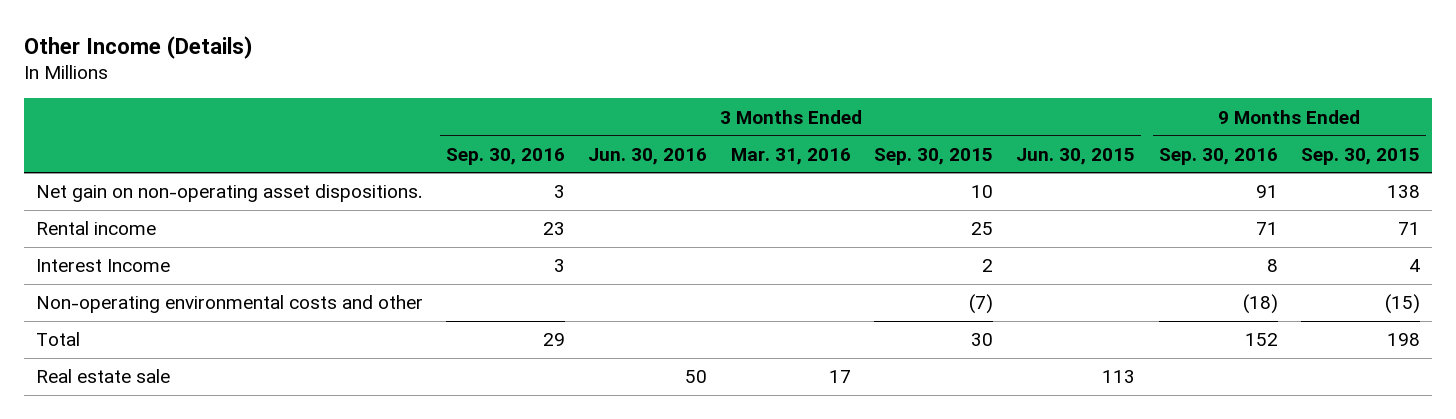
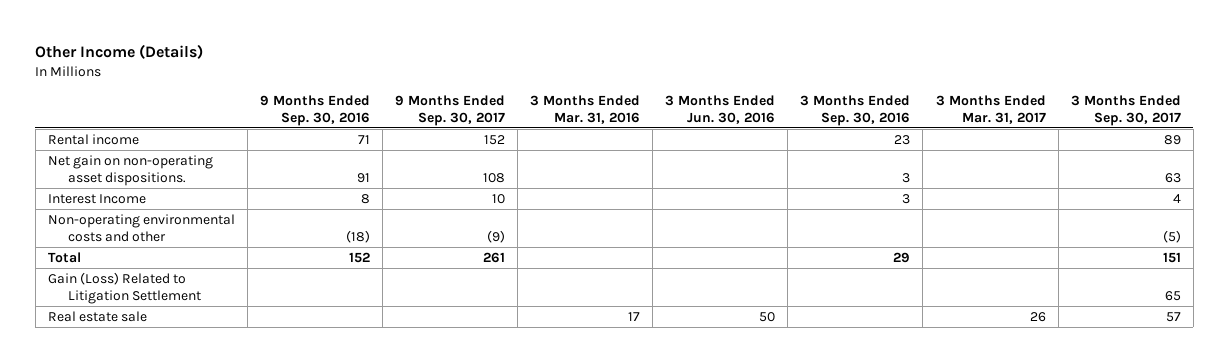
- | 3 Months Ended Sep. 30, 2016 | 3 Months Ended Jun. 30, 2016 | 3 Months Ended Mar. 31, 2016 | 3 Months Ended Sep. 30, 2015 | 3 Months Ended Jun. 30, 2015 | 9 Months Ended Sep. 30, 2016 | 9 Months Ended Sep. 30, 2015
+ | 9 Months Ended Sep. 30, 2016 | 9 Months Ended Sep. 30, 2017 | 3 Months Ended Mar. 31, 2016 | 3 Months Ended Jun. 30, 2016 | 3 Months Ended Sep. 30, 2016 | 3 Months Ended Mar. 31, 2017 | 3 Months Ended Sep. 30, 2017
moved down: Net gain on non-operating asset dispositions. | 91 | 108 | | | 3 | | 63
+ Gain (Loss) Related to Litigation Settlement | | | | | | | 65

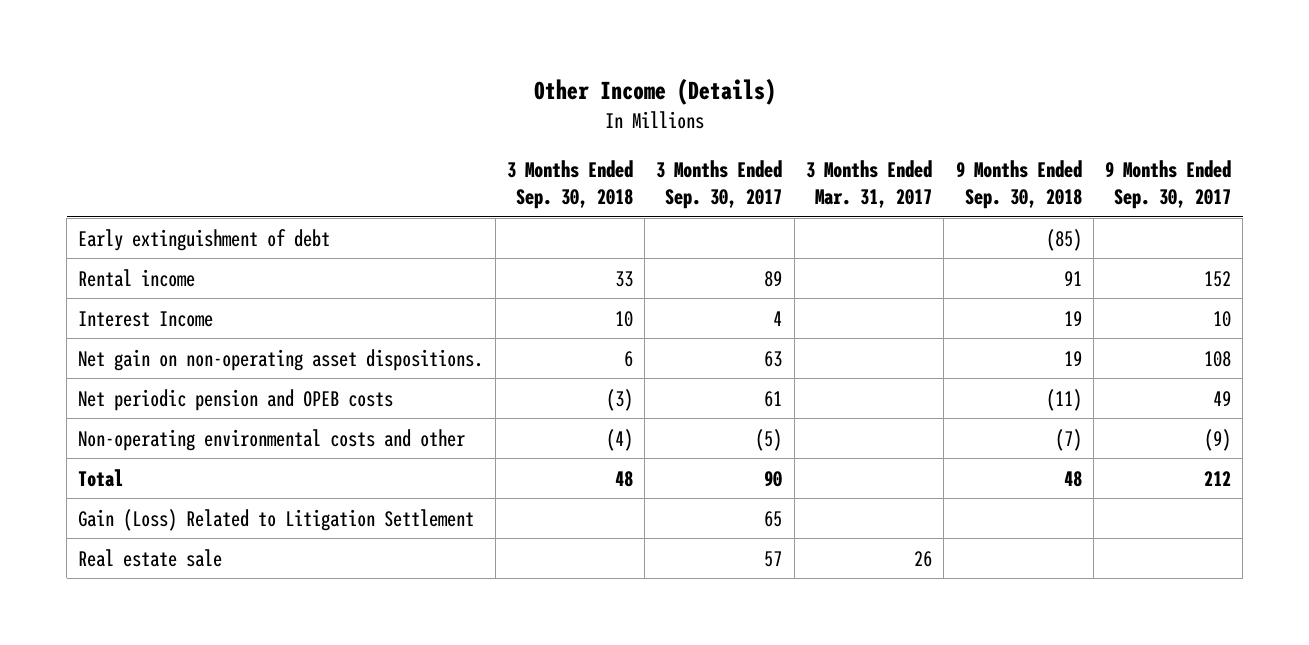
- | 9 Months Ended Sep. 30, 2016 | 9 Months Ended Sep. 30, 2017 | 3 Months Ended Mar. 31, 2016 | 3 Months Ended Jun. 30, 2016 | 3 Months Ended Sep. 30, 2016 | 3 Months Ended Mar. 31, 2017 | 3 Months Ended Sep. 30, 2017
+ | 3 Months Ended Sep. 30, 2018 | 3 Months Ended Sep. 30, 2017 | 3 Months Ended Mar. 31, 2017 | 9 Months Ended Sep. 30, 2018 | 9 Months Ended Sep. 30, 2017
+ Early extinguishment of debt | | | | (85) |
moved down: Net gain on non-operating asset dispositions. | 6 | 63 | | 19 | 108
+ Net periodic pension and OPEB costs | (3) | 61 | | (11) | 49
- Total | 152 | 261 | | | 29 | | 151
+ Total | 48 | 90 | | 48 | 212

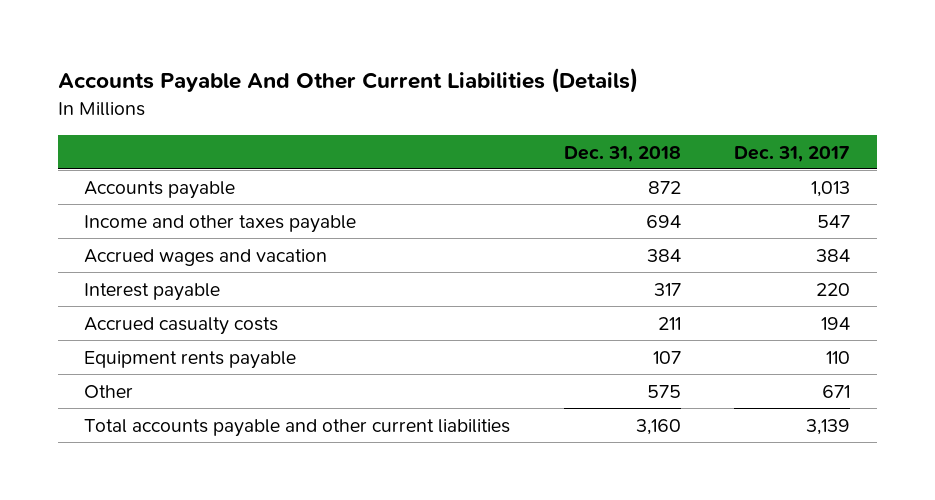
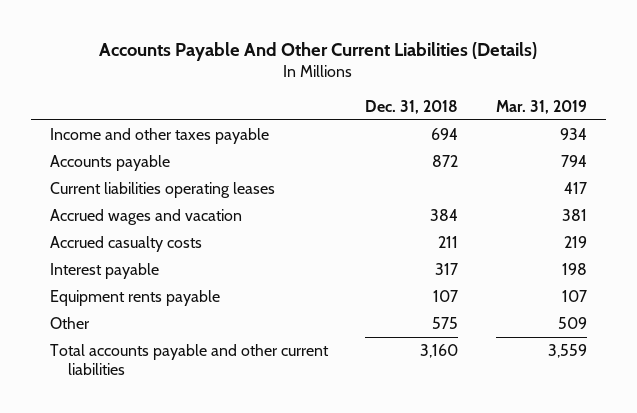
- | Dec. 31, 2018 | Dec. 31, 2017
+ | Dec. 31, 2018 | Mar. 31, 2019
moved down: Accounts payable | 872 | 794
+ Current liabilities operating leases | | 417
moved down: Interest payable | 317 | 198

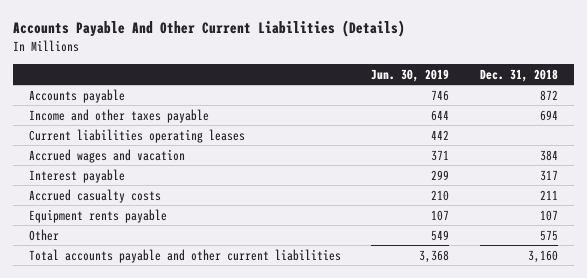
- | Dec. 31, 2018 | Mar. 31, 2019
+ | Jun. 30, 2019 | Dec. 31, 2018
moved down: Income and other taxes payable | 644 | 694
moved down: Accrued casualty costs | 210 | 211

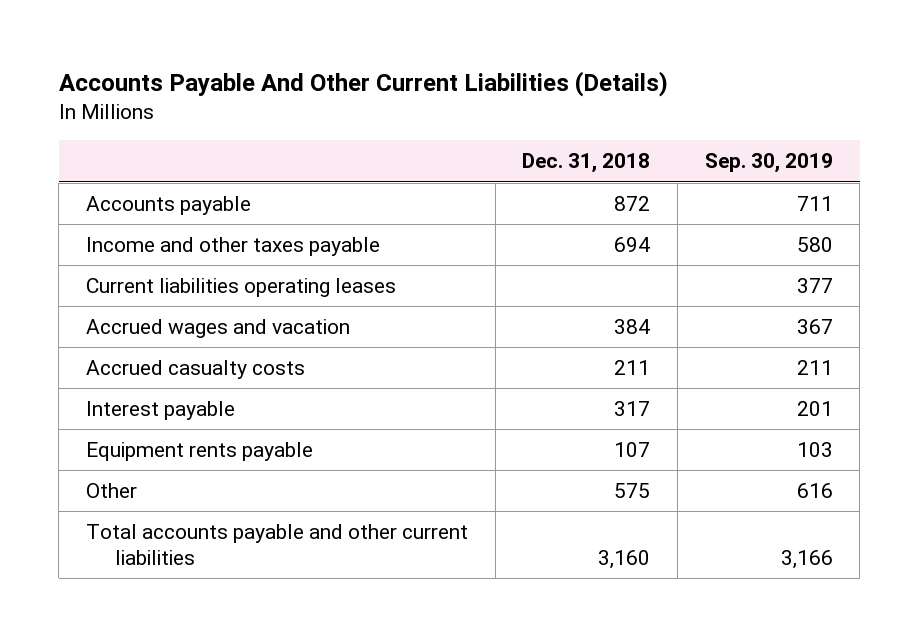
- | Jun. 30, 2019 | Dec. 31, 2018
+ | Dec. 31, 2018 | Sep. 30, 2019
moved down: Interest payable | 317 | 201

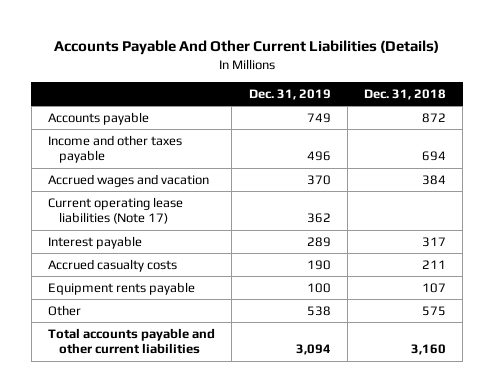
- | Dec. 31, 2018 | Sep. 30, 2019
+ | Dec. 31, 2019 | Dec. 31, 2018
- Current liabilities operating leases | | 377
+ Current operating lease liabilities (Note 17) | 362 |
moved down: Accrued casualty costs | 190 | 211

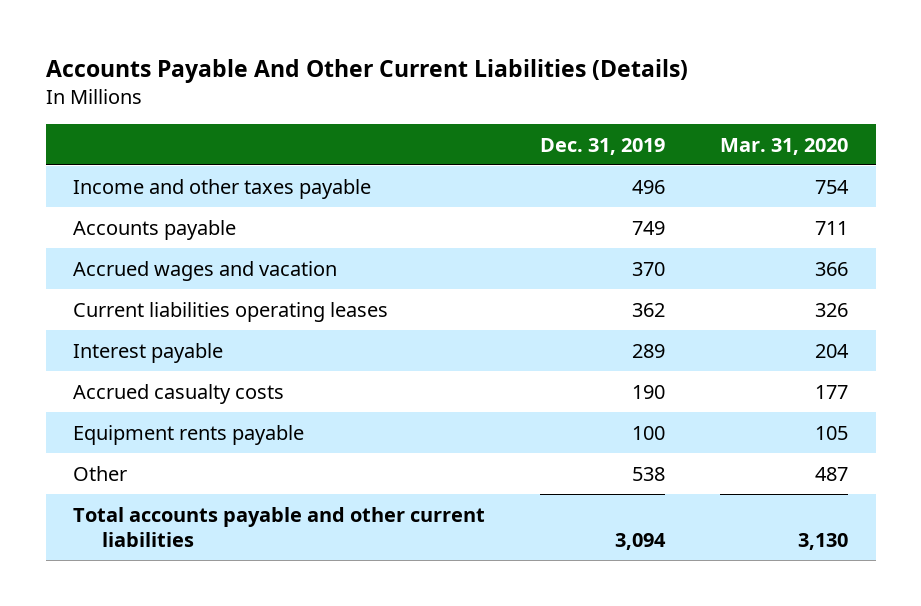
- | Dec. 31, 2019 | Dec. 31, 2018
+ | Dec. 31, 2019 | Mar. 31, 2020
moved down: Accounts payable | 749 | 711
- Current operating lease liabilities (Note 17) | 362 |
+ Current liabilities operating leases | 362 | 326

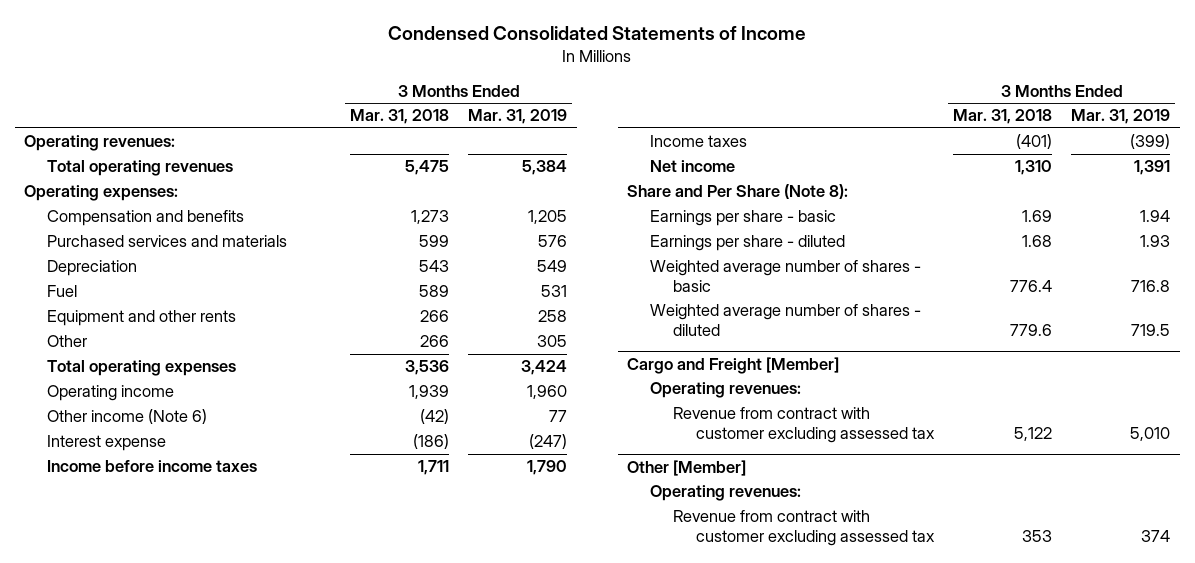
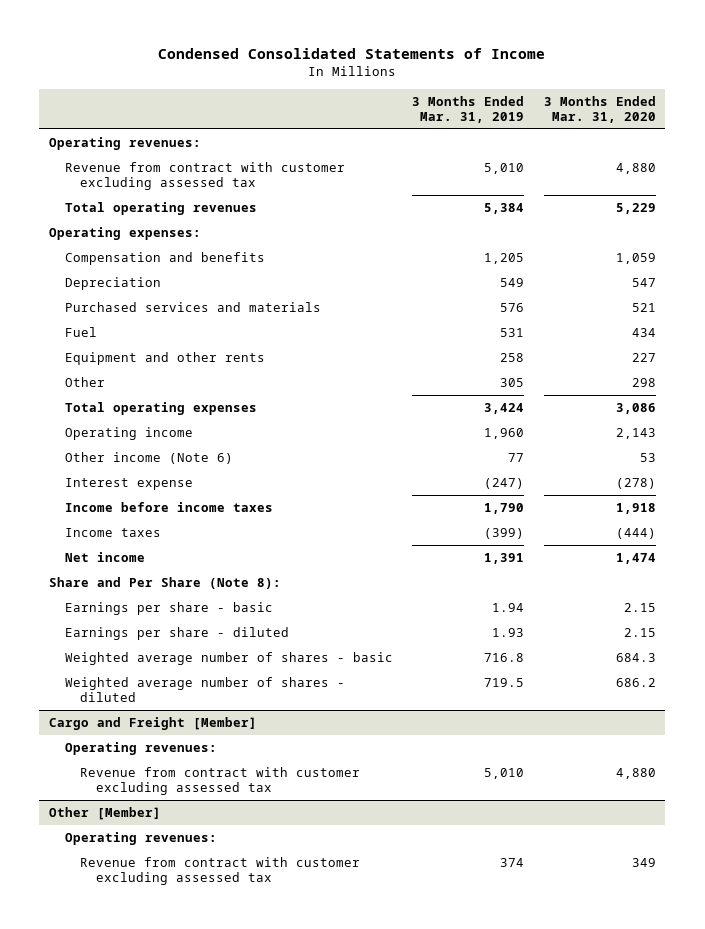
- | 3 Months Ended Mar. 31, 2018 | 3 Months Ended Mar. 31, 2019
+ | 3 Months Ended Mar. 31, 2019 | 3 Months Ended Mar. 31, 2020
+ Revenue from contract with customer excluding assessed tax | 5,010 | 4,880
moved down: Purchased services and materials | 576 | 521

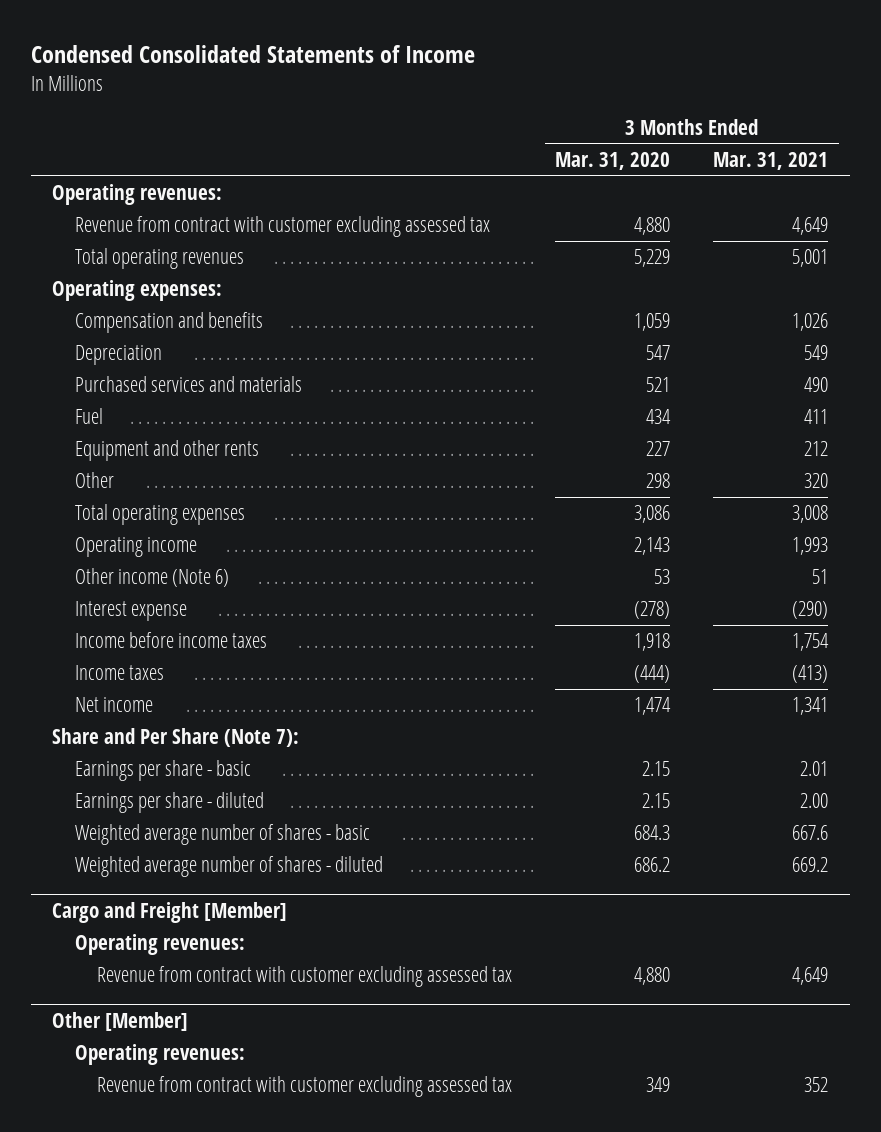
- | 3 Months Ended Mar. 31, 2019 | 3 Months Ended Mar. 31, 2020
+ | 3 Months Ended Mar. 31, 2020 | 3 Months Ended Mar. 31, 2021
- Share and Per Share (Note 8):
+ Share and Per Share (Note 7):

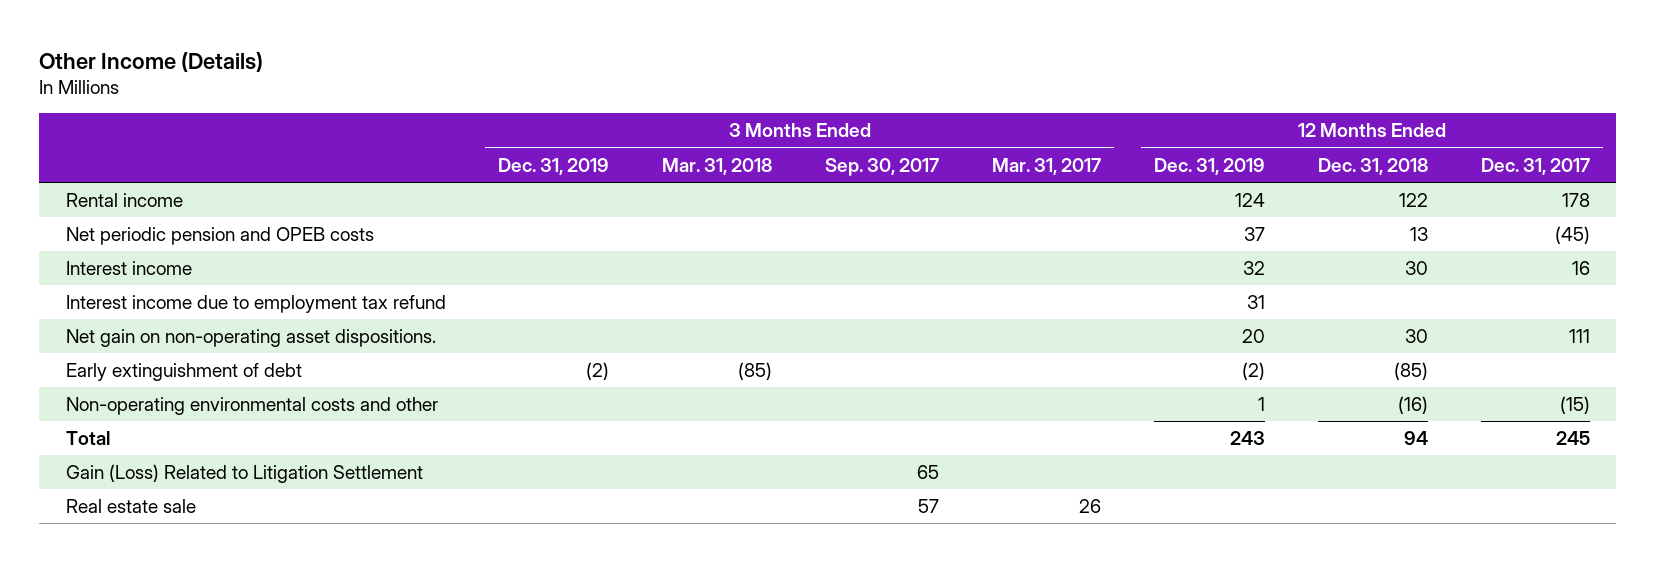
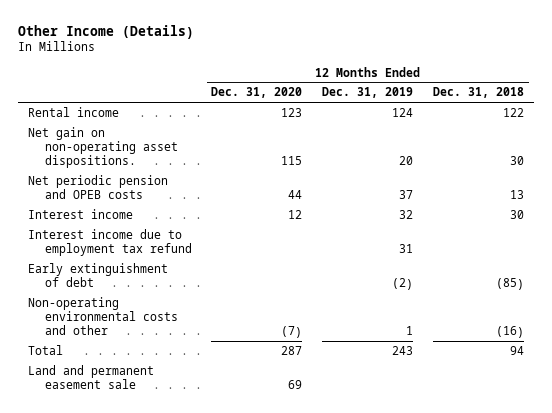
- | 3 Months Ended Dec. 31, 2019 | 3 Months Ended Mar. 31, 2018 | 3 Months Ended Sep. 30, 2017 | 3 Months Ended Mar. 31, 2017 | 12 Months Ended Dec. 31, 2019 | 12 Months Ended Dec. 31, 2018 | 12 Months Ended Dec. 31, 2017
+ | 12 Months Ended Dec. 31, 2020 | 12 Months Ended Dec. 31, 2019 | 12 Months Ended Dec. 31, 2018
moved up: Net gain on non-operating asset dispositions. | 115 | 20 | 30
- Gain (Loss) Related to Litigation Settlement | | | 65 | | | |
- Real estate sale | | | 57 | 26 | | |
+ Land and permanent easement sale | 69 | |

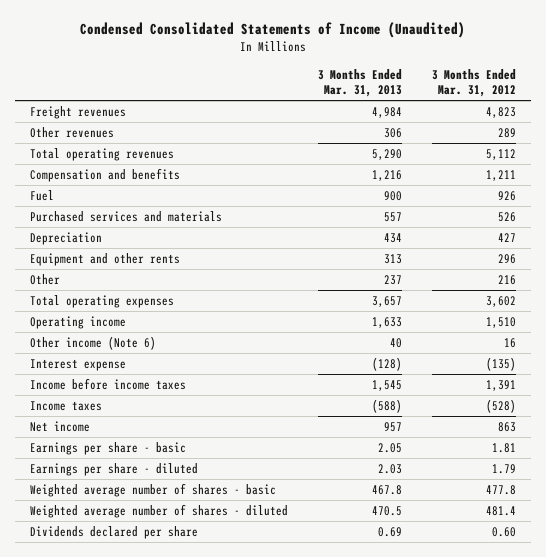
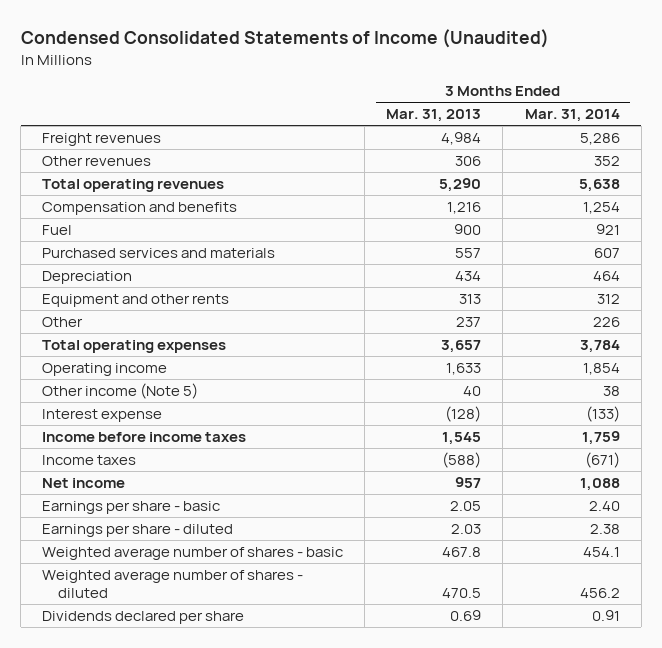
- | 3 Months Ended Mar. 31, 2013 | 3 Months Ended Mar. 31, 2012
+ | 3 Months Ended Mar. 31, 2013 | 3 Months Ended Mar. 31, 2014
- Other income (Note 6) | 40 | 16
+ Other income (Note 5) | 40 | 38

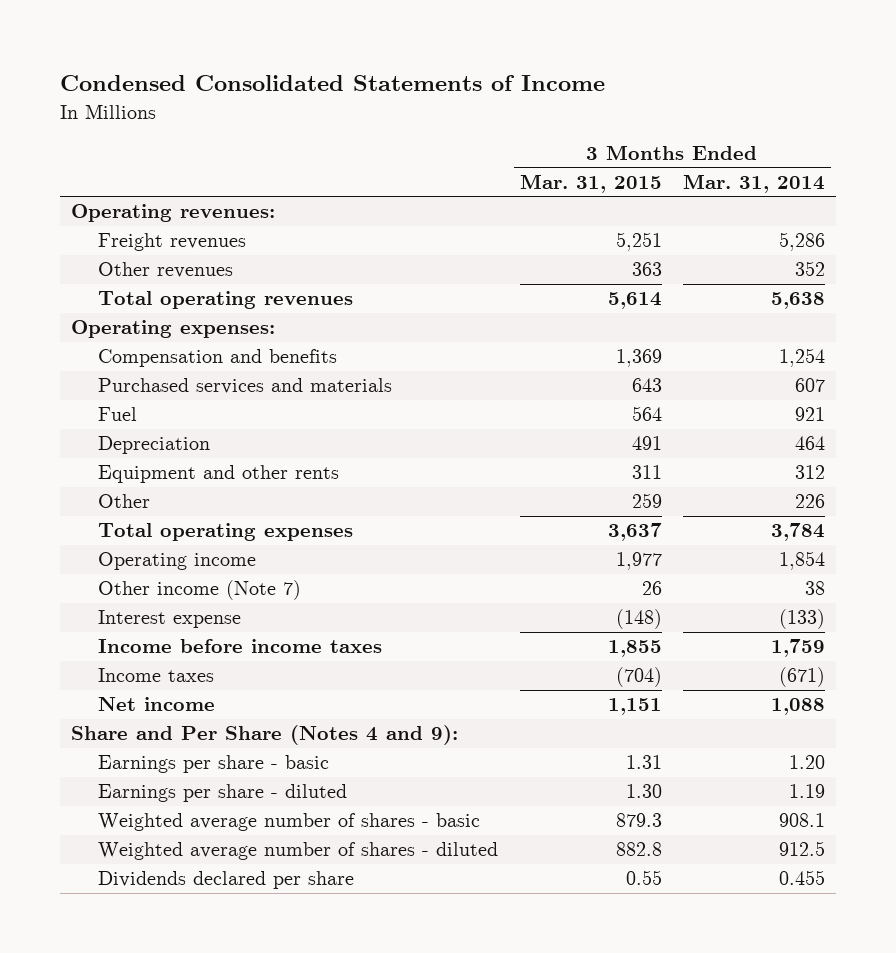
- Condensed Consolidated Statements of Income (Unaudited)
+ Condensed Consolidated Statements of Income
- | 3 Months Ended Mar. 31, 2013 | 3 Months Ended Mar. 31, 2014
+ | 3 Months Ended Mar. 31, 2015 | 3 Months Ended Mar. 31, 2014
+ Operating revenues:
+ Operating expenses:
moved down: Fuel | 564 | 921
- Other income (Note 5) | 40 | 38
+ Other income (Note 7) | 26 | 38
- Earnings per share - basic | 2.05 | 2.40
- Earnings per share - diluted | 2.03 | 2.38
- Weighted average number of shares - basic | 467.8 | 454.1
- Weighted average number of shares - diluted | 470.5 | 456.2
- Dividends declared per share | 0.69 | 0.91
+ Share and Per Share (Notes 4 and 9):
+ Earnings per share - basic | 1.31 | 1.20
+ Earnings per share - diluted | 1.30 | 1.19
+ Weighted average number of shares - basic | 879.3 | 908.1
+ Weighted average number of shares - diluted | 882.8 | 912.5
+ Dividends declared per share | 0.55 | 0.455

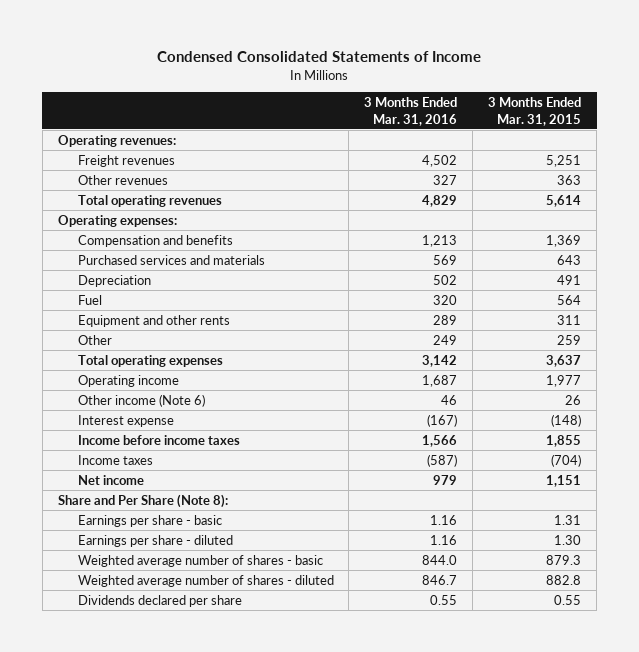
- | 3 Months Ended Mar. 31, 2015 | 3 Months Ended Mar. 31, 2014
+ | 3 Months Ended Mar. 31, 2016 | 3 Months Ended Mar. 31, 2015
moved down: Fuel | 320 | 564
- Other income (Note 7) | 26 | 38
+ Other income (Note 6) | 46 | 26
- Share and Per Share (Notes 4 and 9):
+ Share and Per Share (Note 8):

